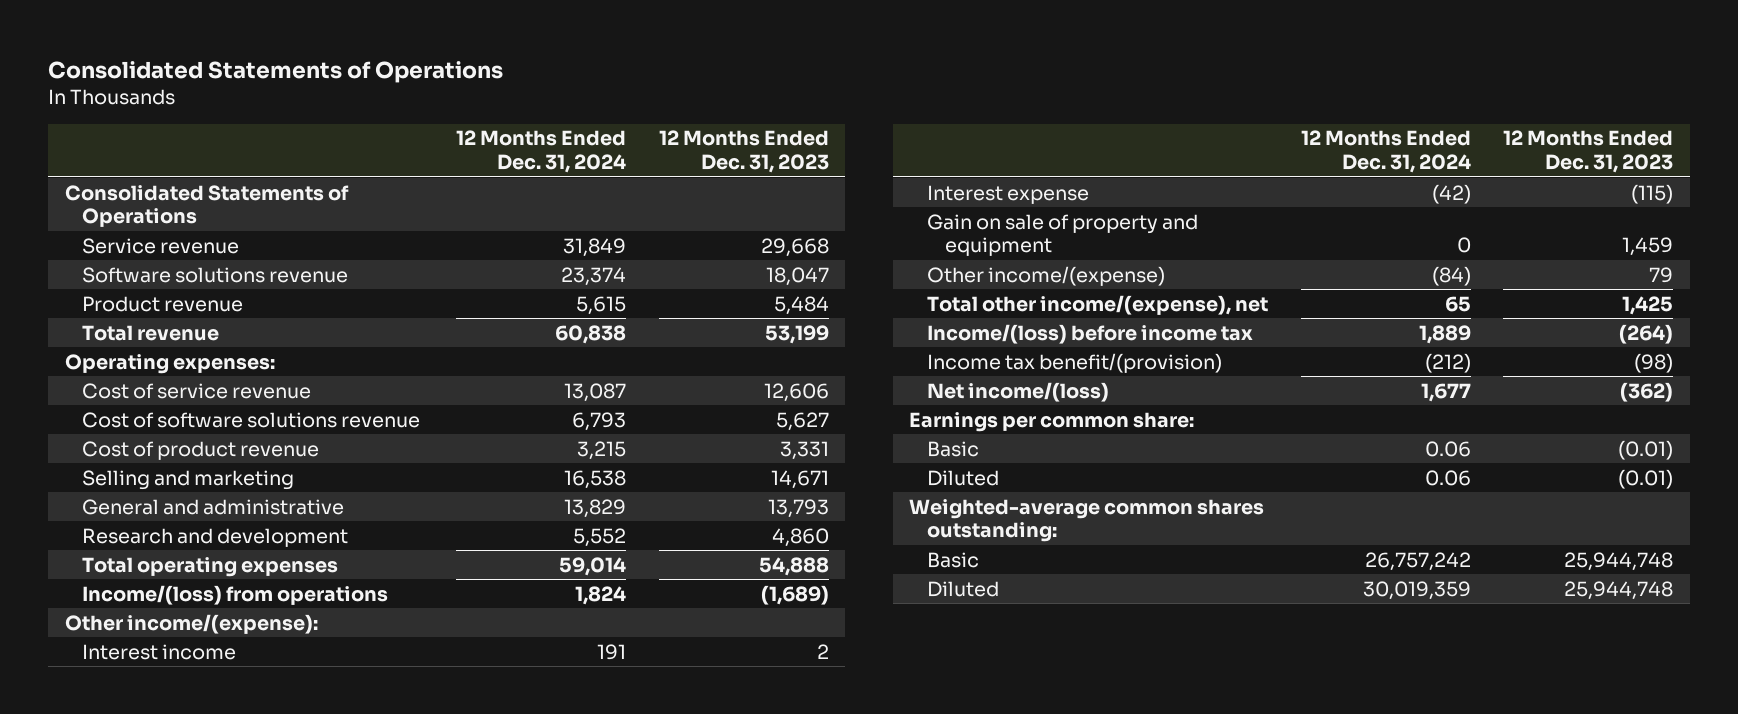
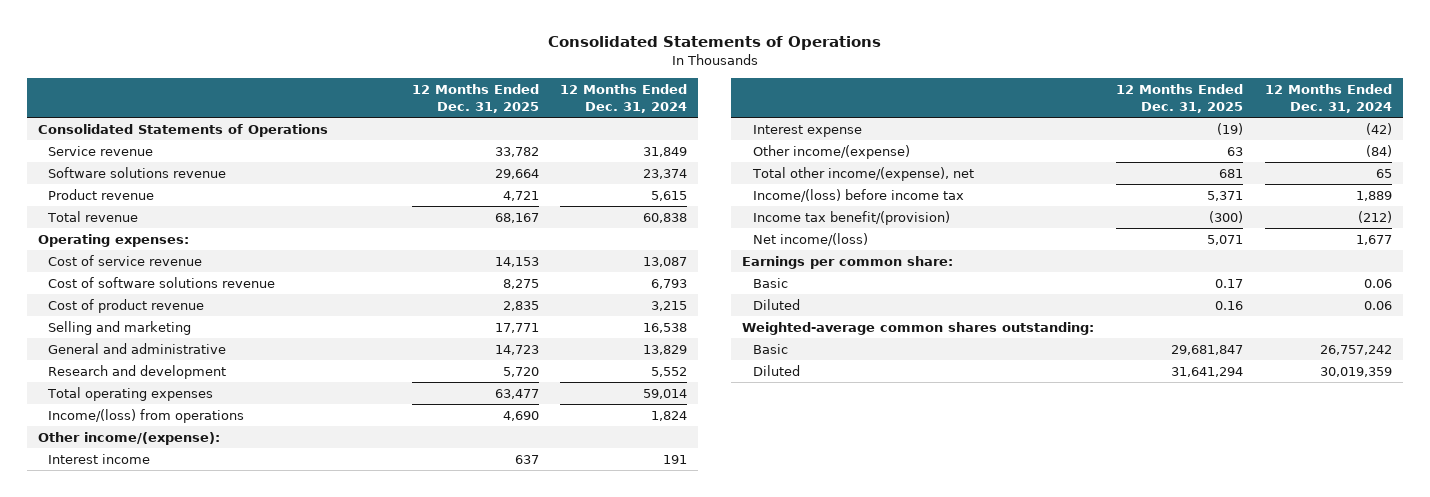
- | 12 Months Ended Dec. 31, 2024 | 12 Months Ended Dec. 31, 2023
+ | 12 Months Ended Dec. 31, 2025 | 12 Months Ended Dec. 31, 2024
- Gain on sale of property and equipment | 0 | 1,459

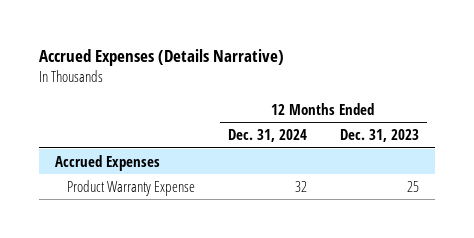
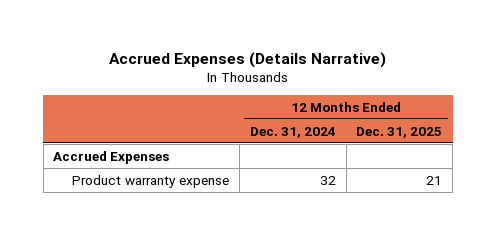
- | 12 Months Ended Dec. 31, 2024 | 12 Months Ended Dec. 31, 2023
+ | 12 Months Ended Dec. 31, 2024 | 12 Months Ended Dec. 31, 2025
- Product Warranty Expense | 32 | 25
+ Product warranty expense | 32 | 21

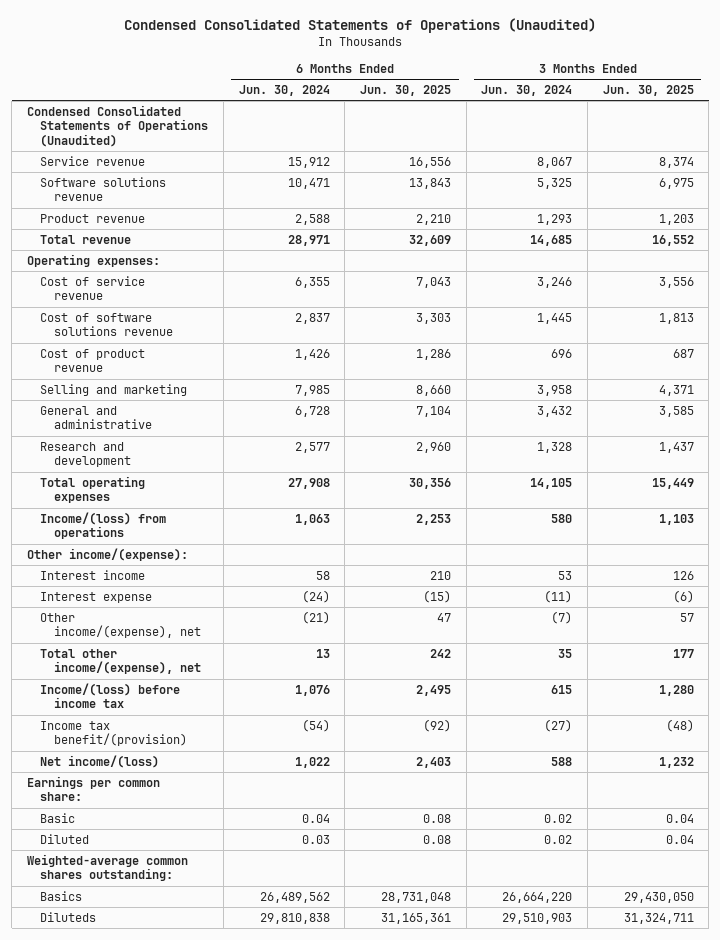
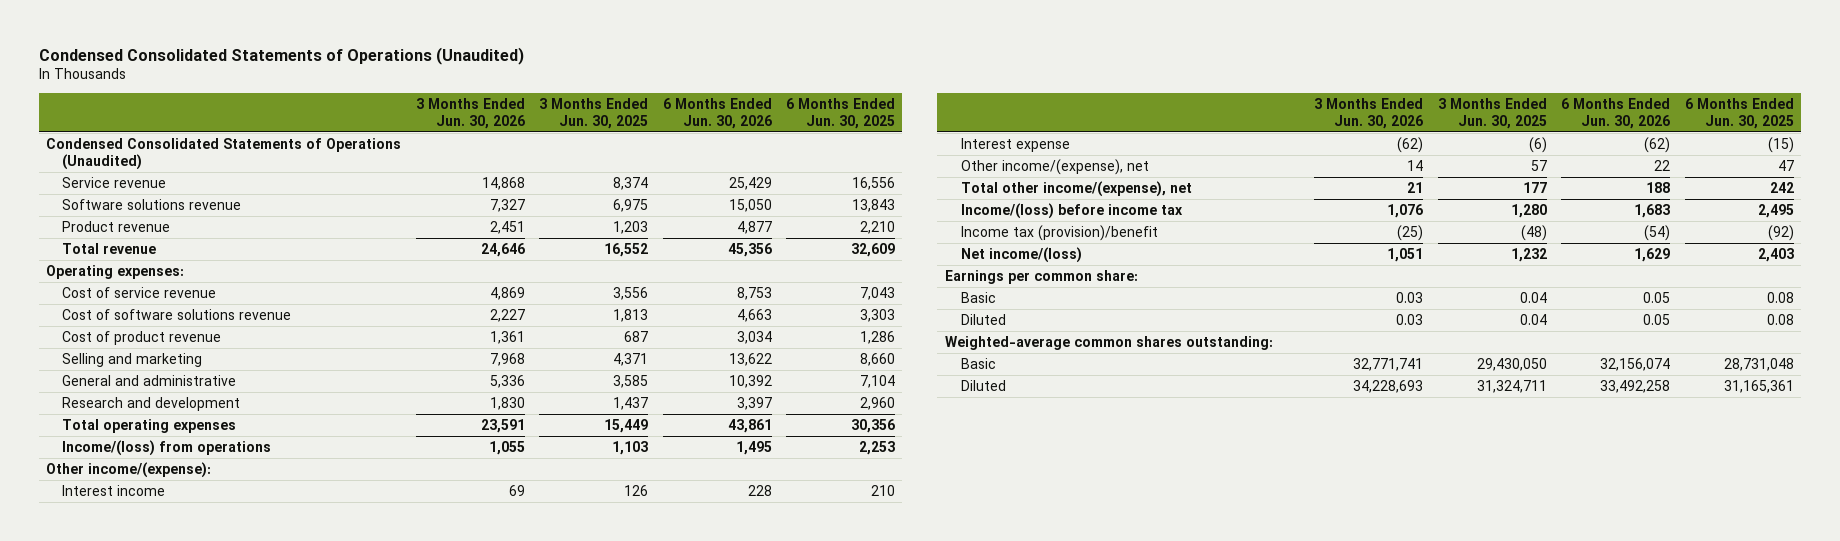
- | 6 Months Ended Jun. 30, 2024 | 6 Months Ended Jun. 30, 2025 | 3 Months Ended Jun. 30, 2024 | 3 Months Ended Jun. 30, 2025
+ | 3 Months Ended Jun. 30, 2026 | 3 Months Ended Jun. 30, 2025 | 6 Months Ended Jun. 30, 2026 | 6 Months Ended Jun. 30, 2025
- Income tax benefit/(provision) | (54) | (92) | (27) | (48)
+ Income tax (provision)/benefit | (25) | (48) | (54) | (92)
- Basics | 26,489,562 | 28,731,048 | 26,664,220 | 29,430,050
- Diluteds | 29,810,838 | 31,165,361 | 29,510,903 | 31,324,711
+ Basic | 32,771,741 | 29,430,050 | 32,156,074 | 28,731,048
+ Diluted | 34,228,693 | 31,324,711 | 33,492,258 | 31,165,361

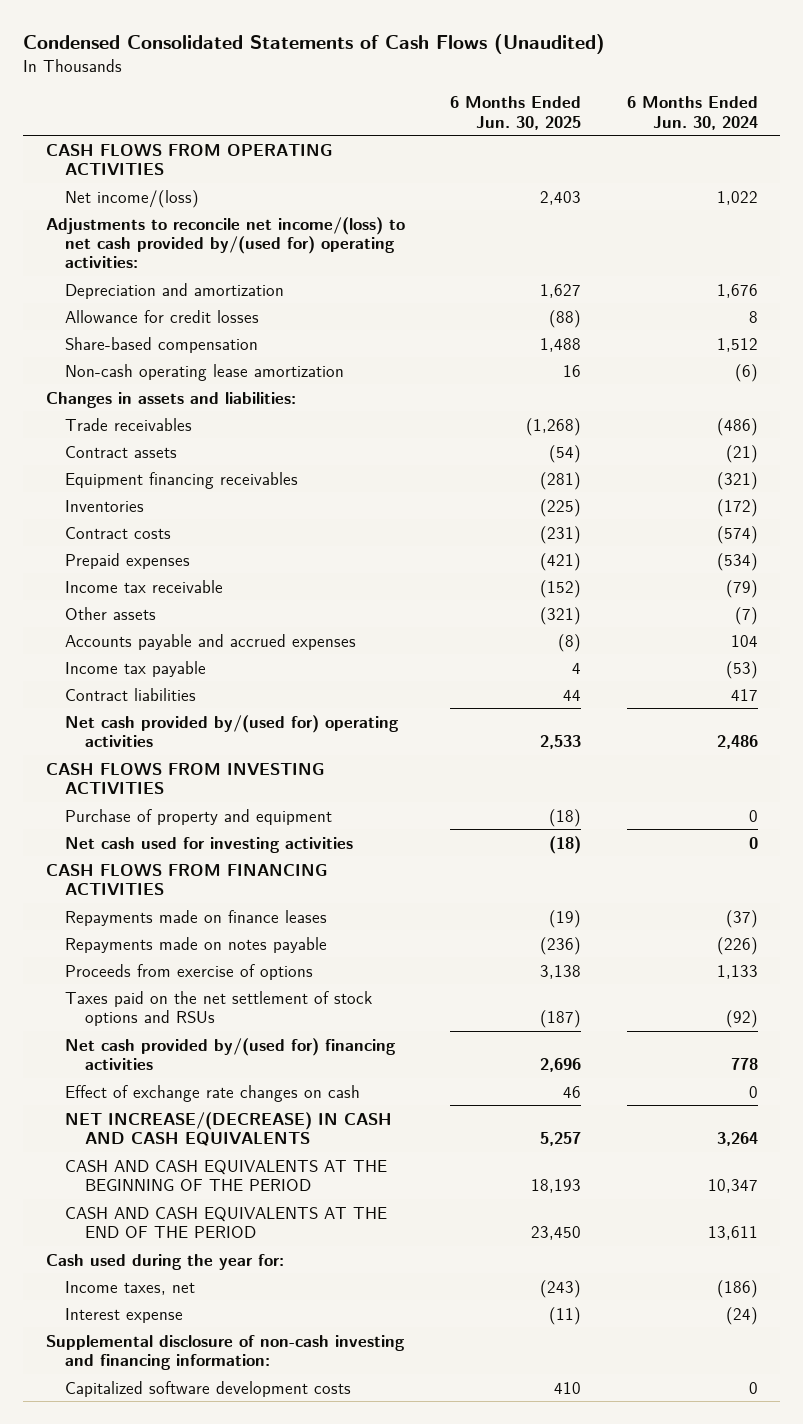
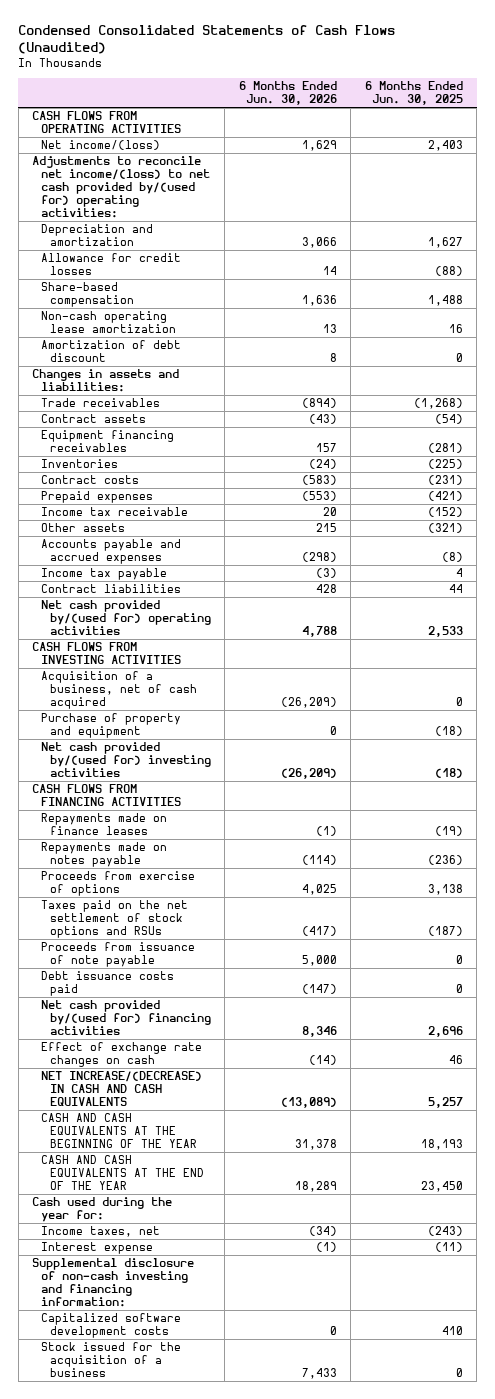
- | 6 Months Ended Jun. 30, 2025 | 6 Months Ended Jun. 30, 2024
+ | 6 Months Ended Jun. 30, 2026 | 6 Months Ended Jun. 30, 2025
+ Amortization of debt discount | 8 | 0
+ Acquisition of a business, net of cash acquired | (26,209) | 0
- Net cash used for investing activities | (18) | 0
+ Net cash provided by/(used for) investing activities | (26,209) | (18)
+ Proceeds from issuance of note payable | 5,000 | 0
+ Debt issuance costs paid | (147) | 0
- CASH AND CASH EQUIVALENTS AT THE BEGINNING OF THE PERIOD | 18,193 | 10,347
- CASH AND CASH EQUIVALENTS AT THE END OF THE PERIOD | 23,450 | 13,611
+ CASH AND CASH EQUIVALENTS AT THE BEGINNING OF THE YEAR | 31,378 | 18,193
+ CASH AND CASH EQUIVALENTS AT THE END OF THE YEAR | 18,289 | 23,450
+ Stock issued for the acquisition of a business | 7,433 | 0

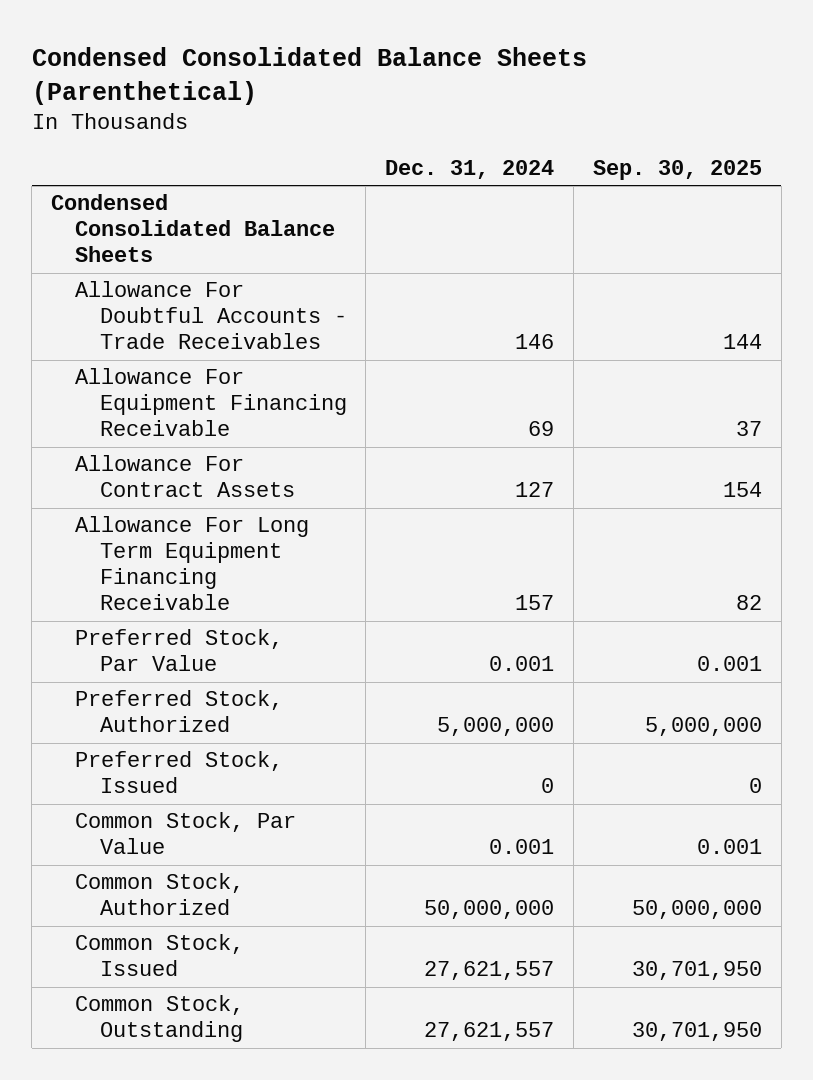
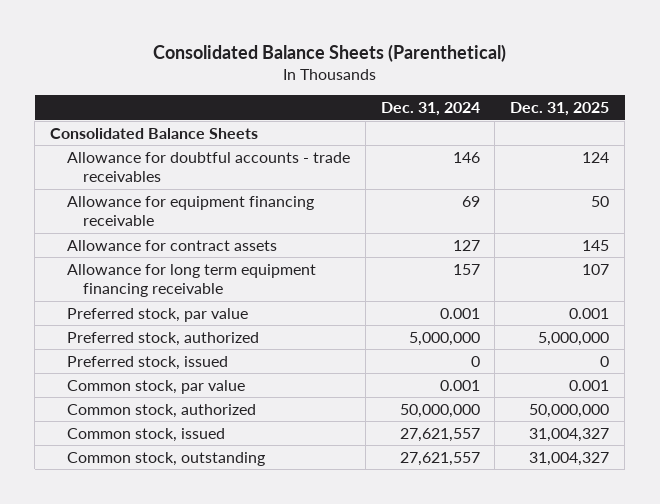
- Condensed Consolidated Balance Sheets (Parenthetical)
+ Consolidated Balance Sheets (Parenthetical)
- | Dec. 31, 2024 | Sep. 30, 2025
+ | Dec. 31, 2024 | Dec. 31, 2025
- Condensed Consolidated Balance Sheets
- Allowance For Doubtful Accounts - Trade Receivables | 146 | 144
- Allowance For Equipment Financing Receivable | 69 | 37
- Allowance For Contract Assets | 127 | 154
- Allowance For Long Term Equipment Financing Receivable | 157 | 82
- Preferred Stock, Par Value | 0.001 | 0.001
- Preferred Stock, Authorized | 5,000,000 | 5,000,000
- Preferred Stock, Issued | 0 | 0
- Common Stock, Par Value | 0.001 | 0.001
- Common Stock, Authorized | 50,000,000 | 50,000,000
- Common Stock, Issued | 27,621,557 | 30,701,950
- Common Stock, Outstanding | 27,621,557 | 30,701,950
+ Consolidated Balance Sheets
+ Allowance for doubtful accounts - trade receivables | 146 | 124
+ Allowance for equipment financing receivable | 69 | 50
+ Allowance for contract assets | 127 | 145
+ Allowance for long term equipment financing receivable | 157 | 107
+ Preferred stock, par value | 0.001 | 0.001
+ Preferred stock, authorized | 5,000,000 | 5,000,000
+ Preferred stock, issued | 0 | 0
+ Common stock, par value | 0.001 | 0.001
+ Common stock, authorized | 50,000,000 | 50,000,000
+ Common stock, issued | 27,621,557 | 31,004,327
+ Common stock, outstanding | 27,621,557 | 31,004,327

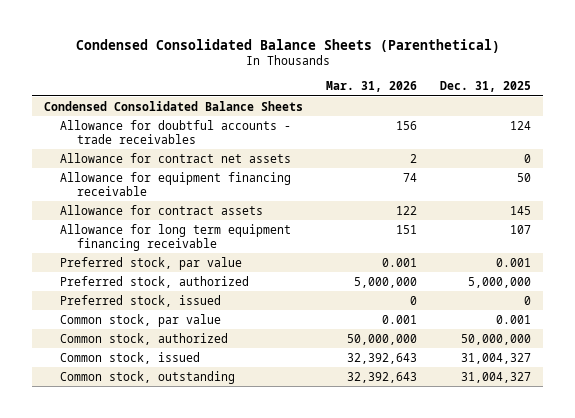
- Consolidated Balance Sheets (Parenthetical)
+ Condensed Consolidated Balance Sheets (Parenthetical)
- | Dec. 31, 2024 | Dec. 31, 2025
+ | Mar. 31, 2026 | Dec. 31, 2025
- Consolidated Balance Sheets
+ Condensed Consolidated Balance Sheets
+ Allowance for contract net assets | 2 | 0

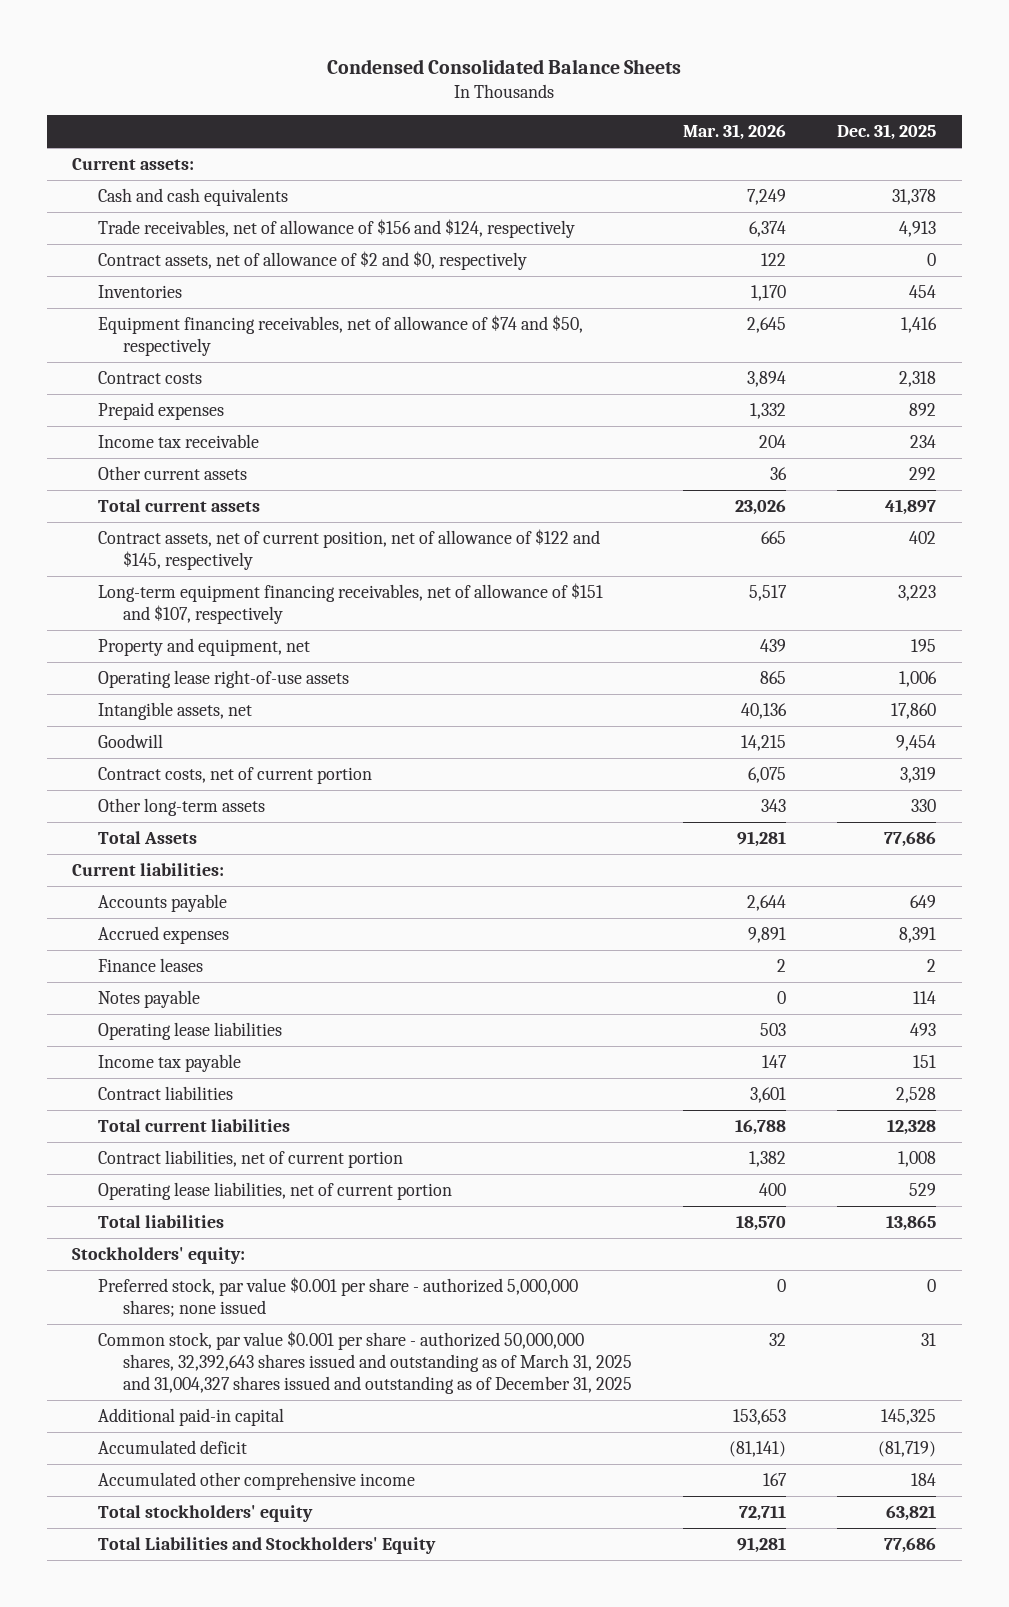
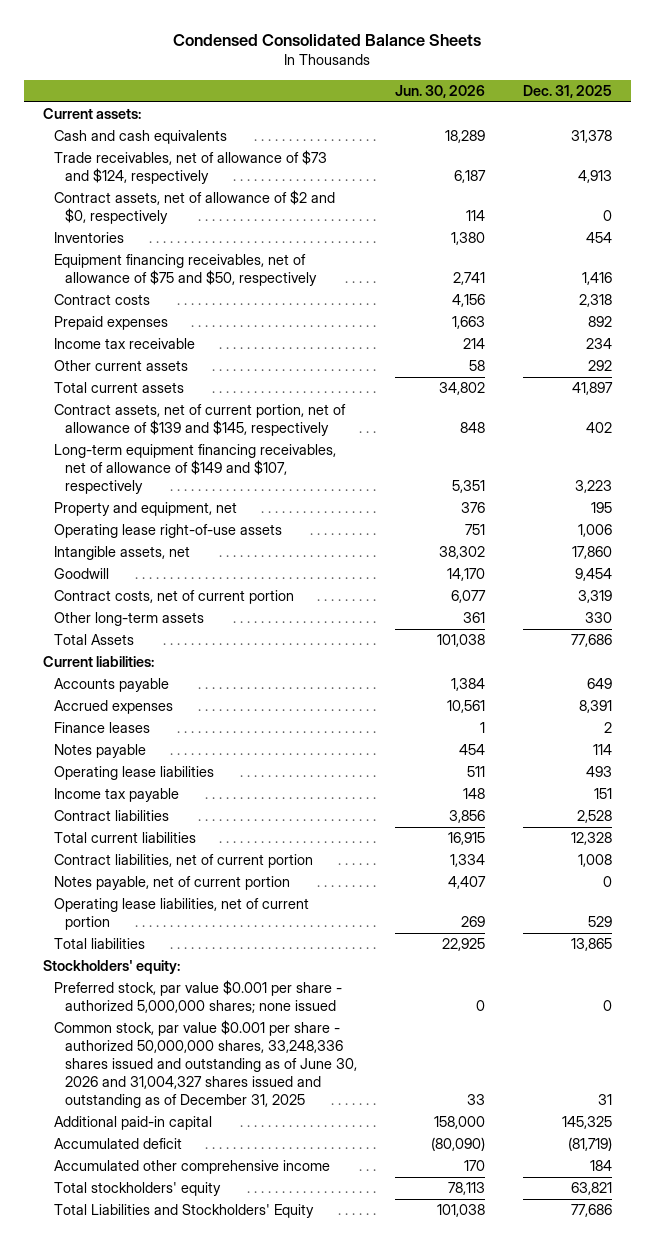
- | Mar. 31, 2026 | Dec. 31, 2025
+ | Jun. 30, 2026 | Dec. 31, 2025
- Trade receivables, net of allowance of $156 and $124, respectively | 6,374 | 4,913
+ Trade receivables, net of allowance of $73 and $124, respectively | 6,187 | 4,913
- Equipment financing receivables, net of allowance of $74 and $50, respectively | 2,645 | 1,416
+ Equipment financing receivables, net of allowance of $75 and $50, respectively | 2,741 | 1,416
- Contract assets, net of current position, net of allowance of $122 and $145, respectively | 665 | 402
- Long-term equipment financing receivables, net of allowance of $151 and $107, respectively | 5,517 | 3,223
+ Contract assets, net of current portion, net of allowance of $139 and $145, respectively | 848 | 402
+ Long-term equipment financing receivables, net of allowance of $149 and $107, respectively | 5,351 | 3,223
+ Notes payable, net of current portion | 4,407 | 0
- Common stock, par value $0.001 per share - authorized 50,000,000 shares, 32,392,643 shares issued and outstanding as of March 31, 2025 and 31,004,327 shares issued and outstanding as of December 31, 2025 | 32 | 31
+ Common stock, par value $0.001 per share - authorized 50,000,000 shares, 33,248,336 shares issued and outstanding as of June 30, 2026 and 31,004,327 shares issued and outstanding as of December 31, 2025 | 33 | 31

